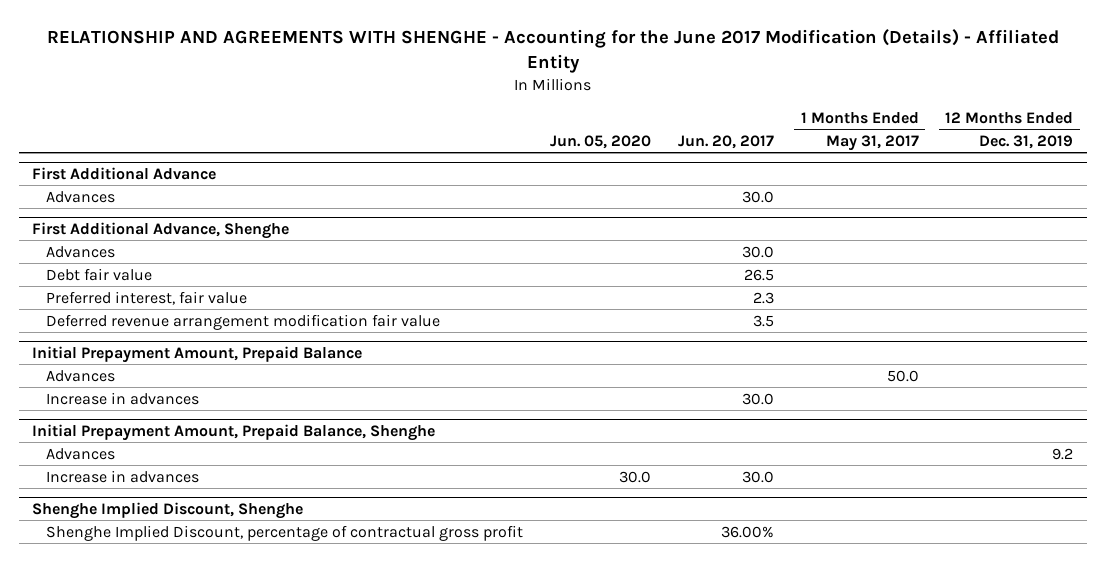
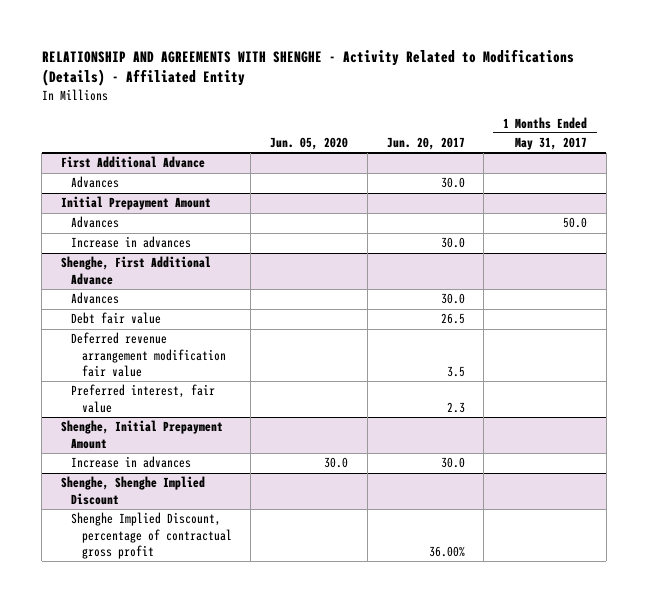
- RELATIONSHIP AND AGREEMENTS WITH SHENGHE - Accounting for the June 2017 Modification (Details) - Affiliated Entity
+ RELATIONSHIP AND AGREEMENTS WITH SHENGHE - Activity Related to Modifications (Details) - Affiliated Entity
- | Jun. 05, 2020 | Jun. 20, 2017 | 1 Months Ended May 31, 2017 | 12 Months Ended Dec. 31, 2019
+ | Jun. 05, 2020 | Jun. 20, 2017 | 1 Months Ended May 31, 2017
- First Additional Advance, Shenghe
+ Initial Prepayment Amount
+ Advances | | | 50.0
+ Increase in advances | | 30.0 |
+ Shenghe, First Additional Advance
- Preferred interest, fair value | | 2.3 | |
- Initial Prepayment Amount, Prepaid Balance
- Advances | | | 50.0 |
- Increase in advances | | 30.0 | |
- Initial Prepayment Amount, Prepaid Balance, Shenghe
- Advances | | | | 9.2
+ Preferred interest, fair value | | 2.3 |
+ Shenghe, Initial Prepayment Amount
- Shenghe Implied Discount, Shenghe
+ Shenghe, Shenghe Implied Discount

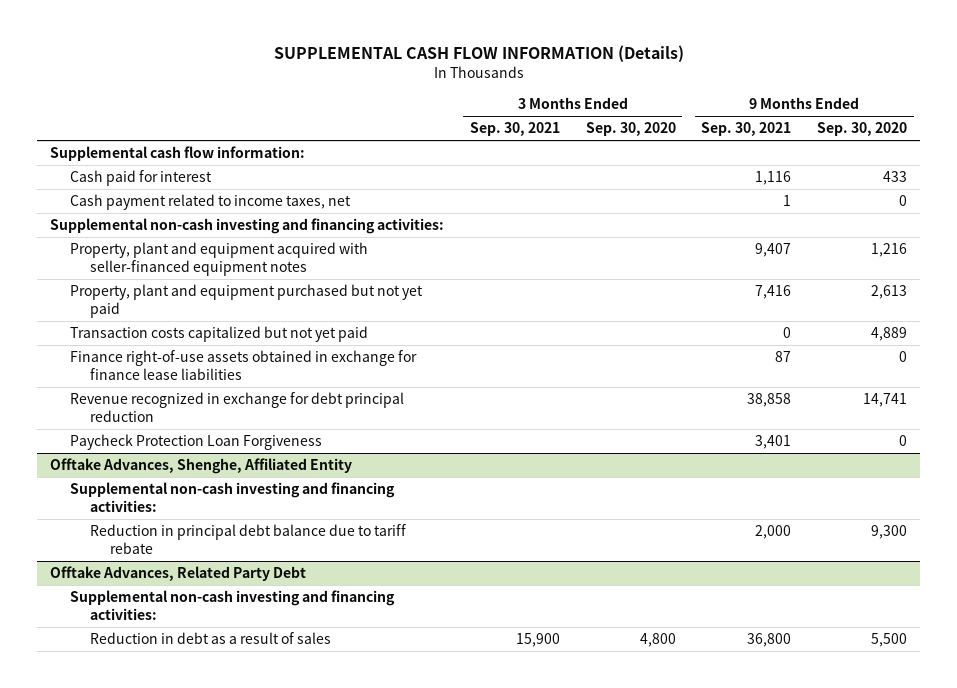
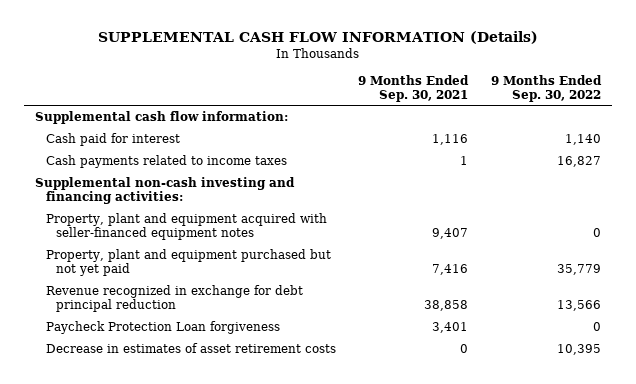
- | 3 Months Ended Sep. 30, 2021 | 3 Months Ended Sep. 30, 2020 | 9 Months Ended Sep. 30, 2021 | 9 Months Ended Sep. 30, 2020
+ | 9 Months Ended Sep. 30, 2021 | 9 Months Ended Sep. 30, 2022
- Cash payment related to income taxes, net | | | 1 | 0
+ Cash payments related to income taxes | 1 | 16,827
- Transaction costs capitalized but not yet paid | | | 0 | 4,889
- Finance right-of-use assets obtained in exchange for finance lease liabilities | | | 87 | 0
- Paycheck Protection Loan Forgiveness | | | 3,401 | 0
- Offtake Advances, Shenghe, Affiliated Entity
- Supplemental non-cash investing and financing activities:
- Reduction in principal debt balance due to tariff rebate | | | 2,000 | 9,300
- Offtake Advances, Related Party Debt
- Supplemental non-cash investing and financing activities:
- Reduction in debt as a result of sales | 15,900 | 4,800 | 36,800 | 5,500
+ Paycheck Protection Loan forgiveness | 3,401 | 0
+ Decrease in estimates of asset retirement costs | 0 | 10,395

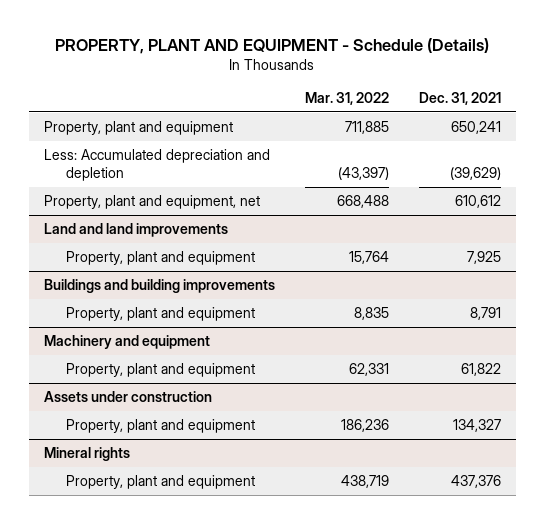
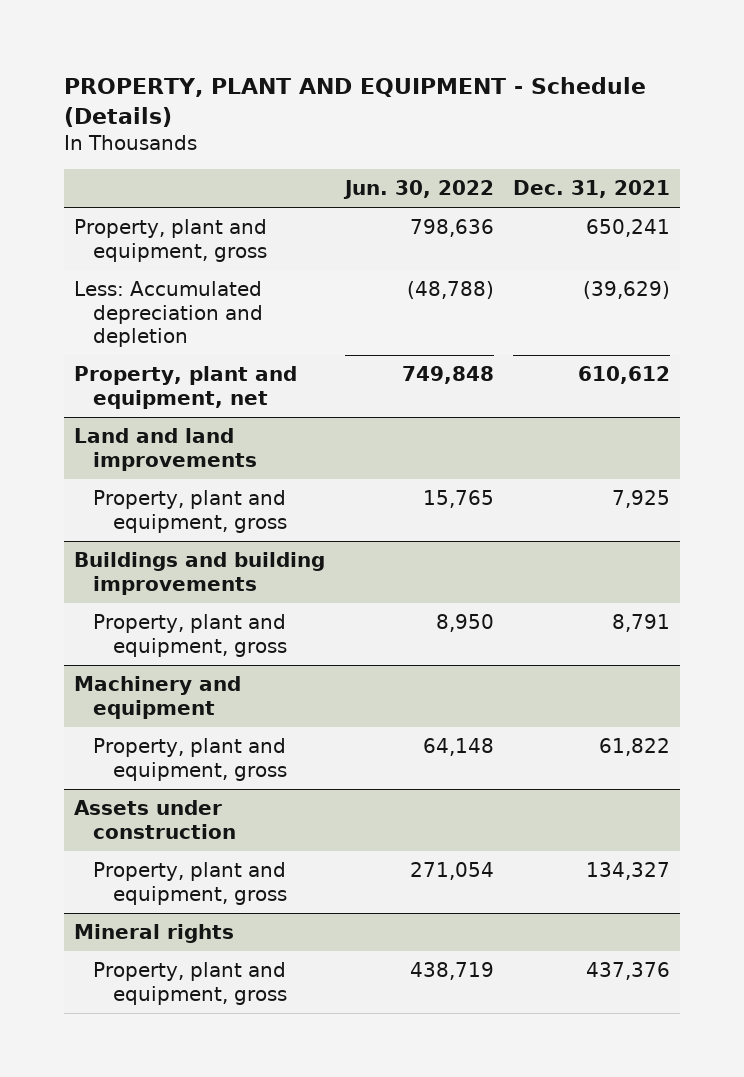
- | Mar. 31, 2022 | Dec. 31, 2021
+ | Jun. 30, 2022 | Dec. 31, 2021
- Property, plant and equipment | 711,885 | 650,241
+ Property, plant and equipment, gross | 798,636 | 650,241
@ Land and land improvements
- Property, plant and equipment | 15,764 | 7,925
+ Property, plant and equipment, gross | 15,765 | 7,925
@ Buildings and building improvements
- Property, plant and equipment | 8,835 | 8,791
+ Property, plant and equipment, gross | 8,950 | 8,791
@ Machinery and equipment
- Property, plant and equipment | 62,331 | 61,822
+ Property, plant and equipment, gross | 64,148 | 61,822
@ Assets under construction
- Property, plant and equipment | 186,236 | 134,327
+ Property, plant and equipment, gross | 271,054 | 134,327
@ Mineral rights
- Property, plant and equipment | 438,719 | 437,376
+ Property, plant and equipment, gross | 438,719 | 437,376

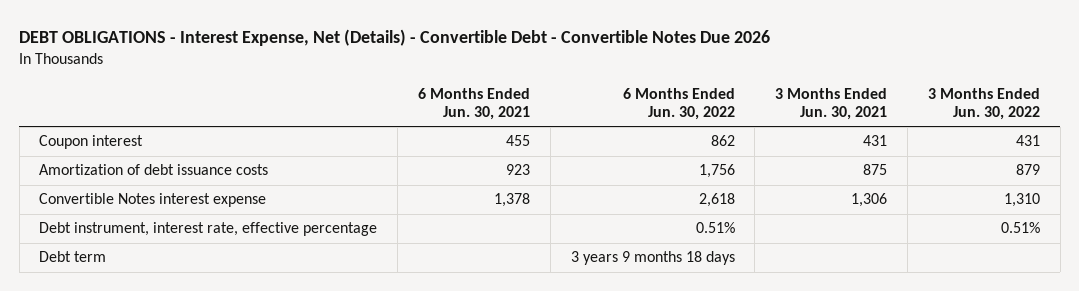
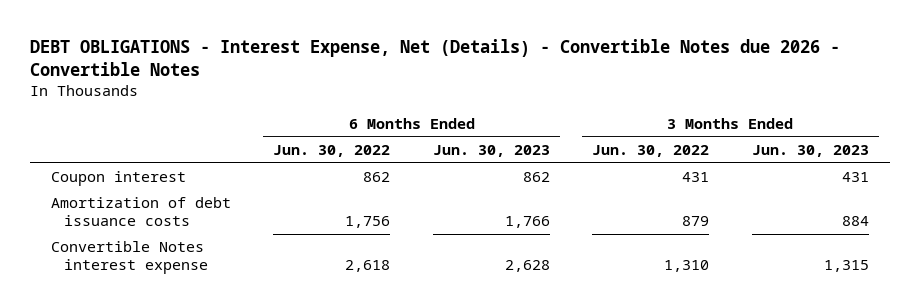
- DEBT OBLIGATIONS - Interest Expense, Net (Details) - Convertible Debt - Convertible Notes Due 2026
+ DEBT OBLIGATIONS - Interest Expense, Net (Details) - Convertible Notes due 2026 - Convertible Notes
- | 6 Months Ended Jun. 30, 2021 | 6 Months Ended Jun. 30, 2022 | 3 Months Ended Jun. 30, 2021 | 3 Months Ended Jun. 30, 2022
+ | 6 Months Ended Jun. 30, 2022 | 6 Months Ended Jun. 30, 2023 | 3 Months Ended Jun. 30, 2022 | 3 Months Ended Jun. 30, 2023
- Debt instrument, interest rate, effective percentage | | 0.51% | | 0.51%
- Debt term | | 3 years 9 months 18 days | |

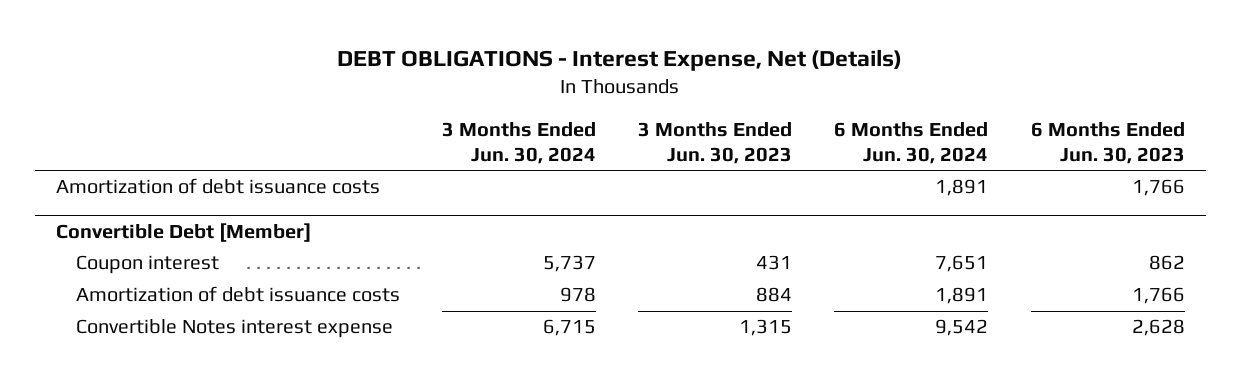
- DEBT OBLIGATIONS - Interest Expense, Net (Details) - Convertible Notes due 2026 - Convertible Notes
+ DEBT OBLIGATIONS - Interest Expense, Net (Details)
- | 6 Months Ended Jun. 30, 2022 | 6 Months Ended Jun. 30, 2023 | 3 Months Ended Jun. 30, 2022 | 3 Months Ended Jun. 30, 2023
+ | 3 Months Ended Jun. 30, 2024 | 3 Months Ended Jun. 30, 2023 | 6 Months Ended Jun. 30, 2024 | 6 Months Ended Jun. 30, 2023
+ Amortization of debt issuance costs | | | 1,891 | 1,766
+ Convertible Debt [Member]

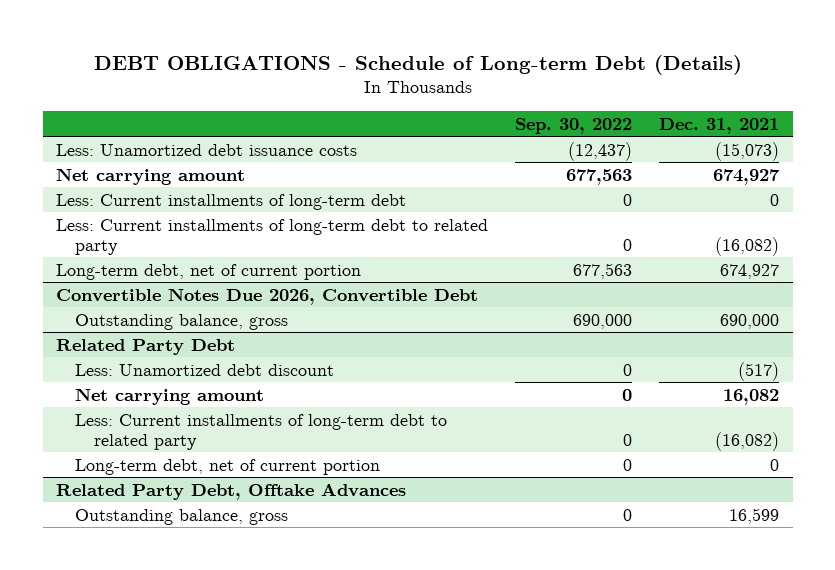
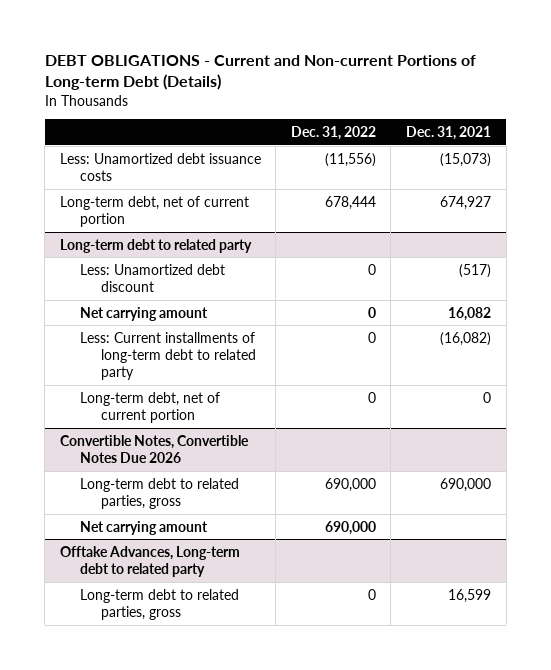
- DEBT OBLIGATIONS - Schedule of Long-term Debt (Details)
+ DEBT OBLIGATIONS - Current and Non-current Portions of Long-term Debt (Details)
- | Sep. 30, 2022 | Dec. 31, 2021
+ | Dec. 31, 2022 | Dec. 31, 2021
- Net carrying amount | 677,563 | 674,927
- Less: Current installments of long-term debt | 0 | 0
- Less: Current installments of long-term debt to related party | 0 | (16,082)
- Convertible Notes Due 2026, Convertible Debt
- Outstanding balance, gross | 690,000 | 690,000
- Related Party Debt
+ Long-term debt to related party
- Related Party Debt, Offtake Advances
- Outstanding balance, gross | 0 | 16,599
+ Convertible Notes, Convertible Notes Due 2026
+ Long-term debt to related parties, gross | 690,000 | 690,000
+ Net carrying amount | 690,000 |
+ Offtake Advances, Long-term debt to related party
+ Long-term debt to related parties, gross | 0 | 16,599

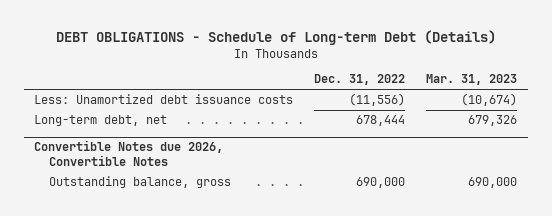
- DEBT OBLIGATIONS - Current and Non-current Portions of Long-term Debt (Details)
+ DEBT OBLIGATIONS - Schedule of Long-term Debt (Details)
- | Dec. 31, 2022 | Dec. 31, 2021
+ | Dec. 31, 2022 | Mar. 31, 2023
- Long-term debt, net of current portion | 678,444 | 674,927
- Long-term debt to related party
- Less: Unamortized debt discount | 0 | (517)
- Net carrying amount | 0 | 16,082
- Less: Current installments of long-term debt to related party | 0 | (16,082)
- Long-term debt, net of current portion | 0 | 0
- Convertible Notes, Convertible Notes Due 2026
- Long-term debt to related parties, gross | 690,000 | 690,000
- Net carrying amount | 690,000 |
- Offtake Advances, Long-term debt to related party
- Long-term debt to related parties, gross | 0 | 16,599
+ Long-term debt, net | 678,444 | 679,326
+ Convertible Notes due 2026, Convertible Notes
+ Outstanding balance, gross | 690,000 | 690,000

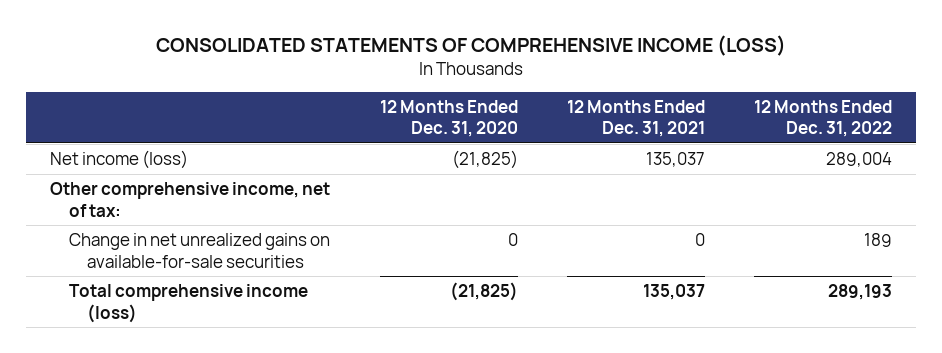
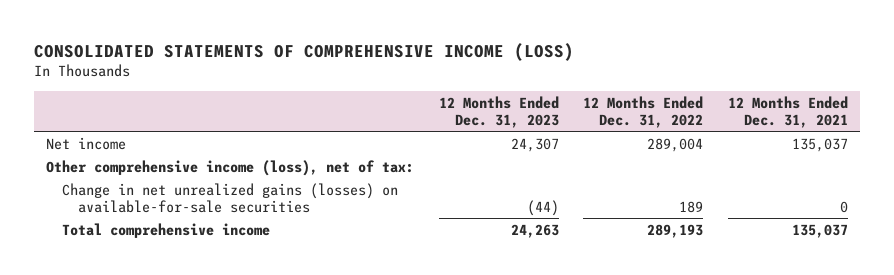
- | 12 Months Ended Dec. 31, 2020 | 12 Months Ended Dec. 31, 2021 | 12 Months Ended Dec. 31, 2022
+ | 12 Months Ended Dec. 31, 2023 | 12 Months Ended Dec. 31, 2022 | 12 Months Ended Dec. 31, 2021
- Net income (loss) | (21,825) | 135,037 | 289,004
- Other comprehensive income, net of tax:
- Change in net unrealized gains on available-for-sale securities | 0 | 0 | 189
- Total comprehensive income (loss) | (21,825) | 135,037 | 289,193
+ Net income | 24,307 | 289,004 | 135,037
+ Other comprehensive income (loss), net of tax:
+ Change in net unrealized gains (losses) on available-for-sale securities | (44) | 189 | 0
+ Total comprehensive income | 24,263 | 289,193 | 135,037

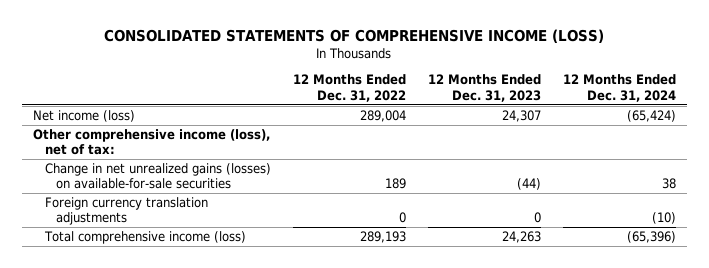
- | 12 Months Ended Dec. 31, 2023 | 12 Months Ended Dec. 31, 2022 | 12 Months Ended Dec. 31, 2021
+ | 12 Months Ended Dec. 31, 2022 | 12 Months Ended Dec. 31, 2023 | 12 Months Ended Dec. 31, 2024
- Net income | 24,307 | 289,004 | 135,037
+ Net income (loss) | 289,004 | 24,307 | (65,424)
- Total comprehensive income | 24,263 | 289,193 | 135,037
+ Foreign currency translation adjustments | 0 | 0 | (10)
+ Total comprehensive income (loss) | 289,193 | 24,263 | (65,396)

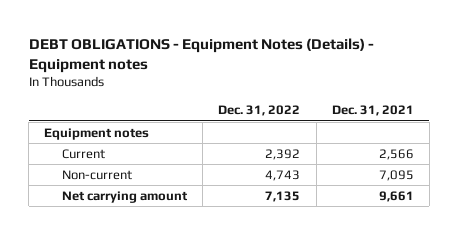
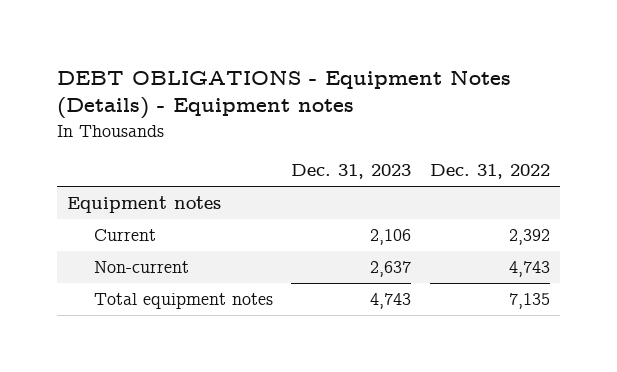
- | Dec. 31, 2022 | Dec. 31, 2021
+ | Dec. 31, 2023 | Dec. 31, 2022
- Net carrying amount | 7,135 | 9,661
+ Total equipment notes | 4,743 | 7,135

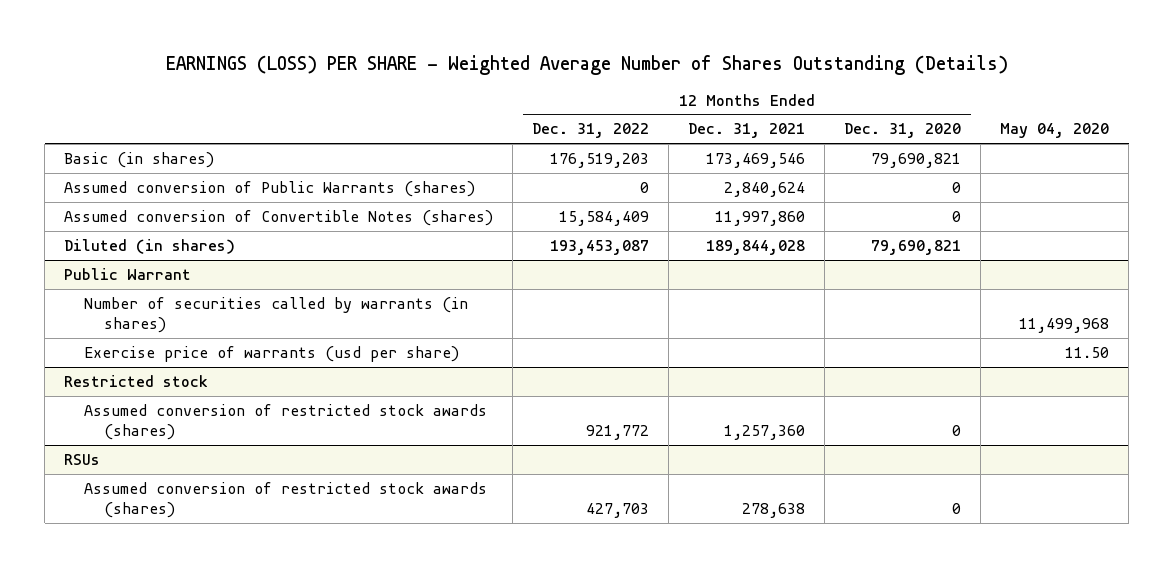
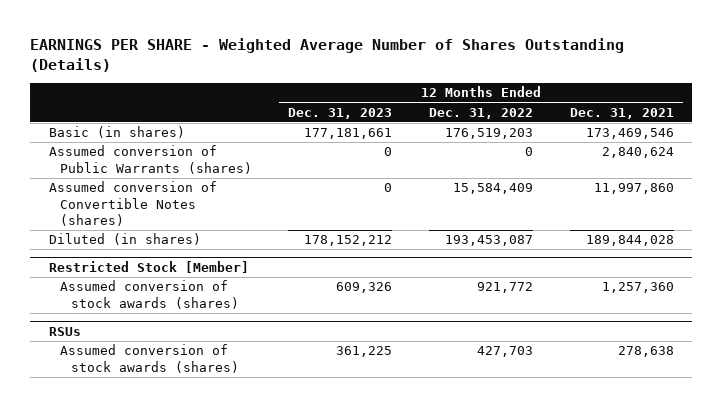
- EARNINGS (LOSS) PER SHARE - Weighted Average Number of Shares Outstanding (Details)
+ EARNINGS PER SHARE - Weighted Average Number of Shares Outstanding (Details)
- | 12 Months Ended Dec. 31, 2022 | 12 Months Ended Dec. 31, 2021 | 12 Months Ended Dec. 31, 2020 | May 04, 2020
+ | 12 Months Ended Dec. 31, 2023 | 12 Months Ended Dec. 31, 2022 | 12 Months Ended Dec. 31, 2021
- Public Warrant
- Number of securities called by warrants (in shares) | | | | 11,499,968
- Exercise price of warrants (usd per share) | | | | 11.50
- Restricted stock
- Assumed conversion of restricted stock awards (shares) | 921,772 | 1,257,360 | 0 |
+ Restricted Stock [Member]
+ Assumed conversion of stock awards (shares) | 609,326 | 921,772 | 1,257,360
@ RSUs
- Assumed conversion of restricted stock awards (shares) | 427,703 | 278,638 | 0 |
+ Assumed conversion of stock awards (shares) | 361,225 | 427,703 | 278,638

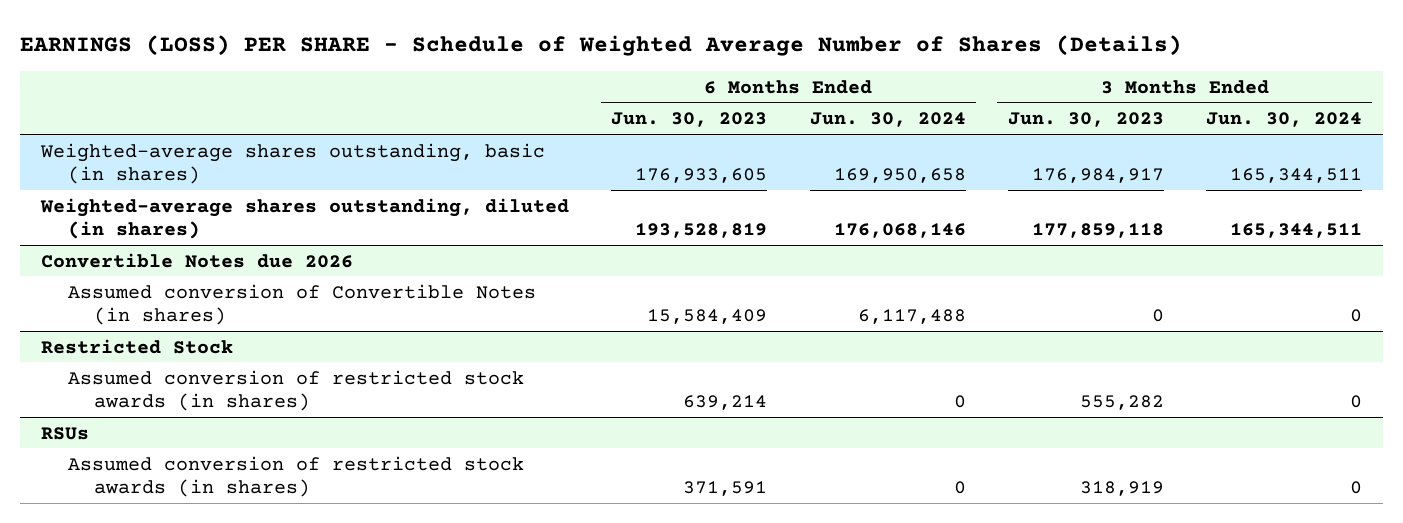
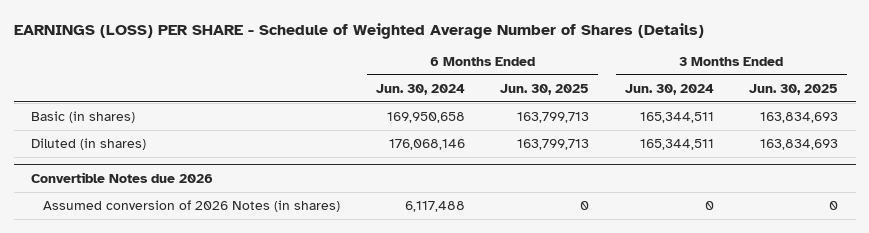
- | 6 Months Ended Jun. 30, 2023 | 6 Months Ended Jun. 30, 2024 | 3 Months Ended Jun. 30, 2023 | 3 Months Ended Jun. 30, 2024
+ | 6 Months Ended Jun. 30, 2024 | 6 Months Ended Jun. 30, 2025 | 3 Months Ended Jun. 30, 2024 | 3 Months Ended Jun. 30, 2025
- Weighted-average shares outstanding, basic (in shares) | 176,933,605 | 169,950,658 | 176,984,917 | 165,344,511
- Weighted-average shares outstanding, diluted (in shares) | 193,528,819 | 176,068,146 | 177,859,118 | 165,344,511
+ Basic (in shares) | 169,950,658 | 163,799,713 | 165,344,511 | 163,834,693
+ Diluted (in shares) | 176,068,146 | 163,799,713 | 165,344,511 | 163,834,693
@ Convertible Notes due 2026
- Assumed conversion of Convertible Notes (in shares) | 15,584,409 | 6,117,488 | 0 | 0
- Restricted Stock
- Assumed conversion of restricted stock awards (in shares) | 639,214 | 0 | 555,282 | 0
- RSUs
- Assumed conversion of restricted stock awards (in shares) | 371,591 | 0 | 318,919 | 0
@ Convertible Notes due 2026
+ Assumed conversion of 2026 Notes (in shares) | 6,117,488 | 0 | 0 | 0

